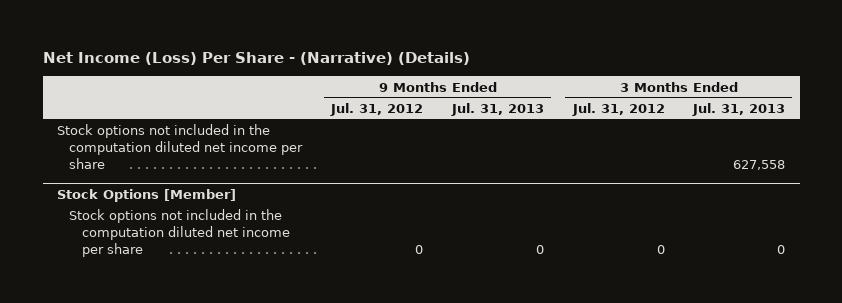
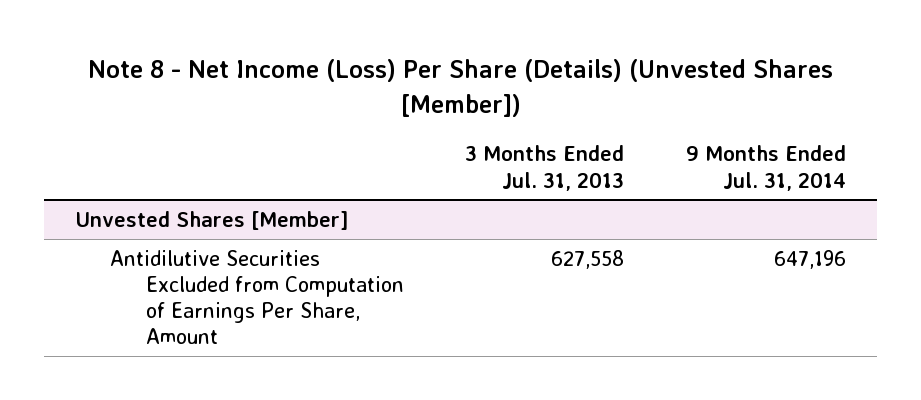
- Net Income (Loss) Per Share - (Narrative) (Details)
+ Note 8 - Net Income (Loss) Per Share (Details) (Unvested Shares [Member])
- | 9 Months Ended Jul. 31, 2012 | 9 Months Ended Jul. 31, 2013 | 3 Months Ended Jul. 31, 2012 | 3 Months Ended Jul. 31, 2013
+ | 3 Months Ended Jul. 31, 2013 | 9 Months Ended Jul. 31, 2014
- Stock options not included in the computation diluted net income per share | | | | 627,558
- Stock Options [Member]
- Stock options not included in the computation diluted net income per share | 0 | 0 | 0 | 0
+ Unvested Shares [Member]
+ Antidilutive Securities Excluded from Computation of Earnings Per Share, Amount | 627,558 | 647,196

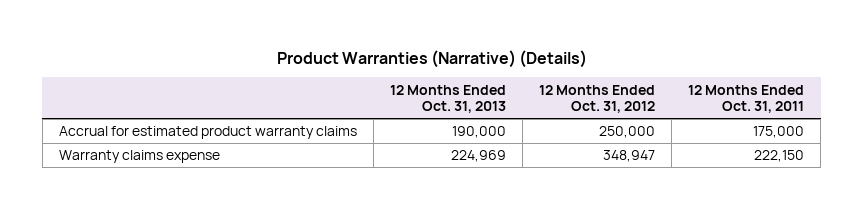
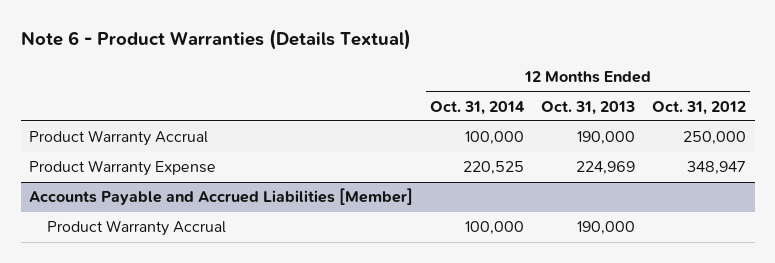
- Product Warranties (Narrative) (Details)
+ Note 6 - Product Warranties (Details Textual)
- | 12 Months Ended Oct. 31, 2013 | 12 Months Ended Oct. 31, 2012 | 12 Months Ended Oct. 31, 2011
+ | 12 Months Ended Oct. 31, 2014 | 12 Months Ended Oct. 31, 2013 | 12 Months Ended Oct. 31, 2012
- Accrual for estimated product warranty claims | 190,000 | 250,000 | 175,000
- Warranty claims expense | 224,969 | 348,947 | 222,150
+ Product Warranty Accrual | 100,000 | 190,000 | 250,000
+ Product Warranty Expense | 220,525 | 224,969 | 348,947
+ Accounts Payable and Accrued Liabilities [Member]
+ Product Warranty Accrual | 100,000 | 190,000 |

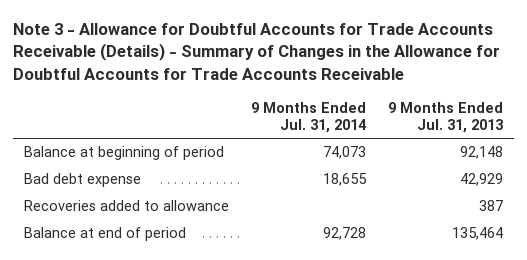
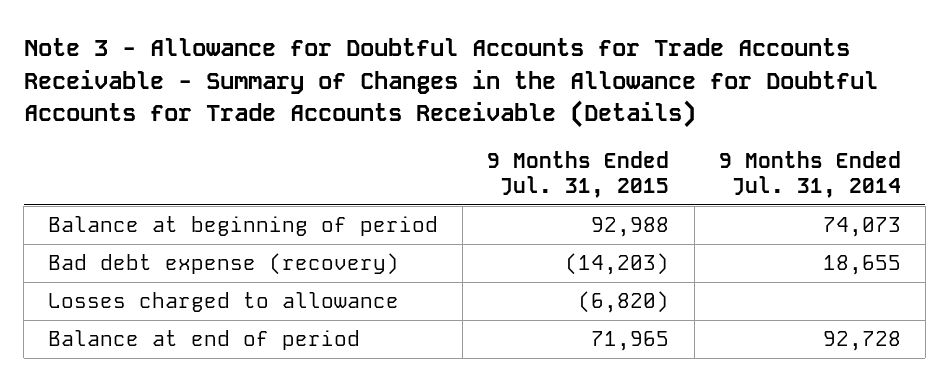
- Note 3 - Allowance for Doubtful Accounts for Trade Accounts Receivable (Details) - Summary of Changes in the Allowance for Doubtful Accounts for Trade Accounts Receivable
+ Note 3 - Allowance for Doubtful Accounts for Trade Accounts Receivable - Summary of Changes in the Allowance for Doubtful Accounts for Trade Accounts Receivable (Details)
- | 9 Months Ended Jul. 31, 2014 | 9 Months Ended Jul. 31, 2013
+ | 9 Months Ended Jul. 31, 2015 | 9 Months Ended Jul. 31, 2014
- Bad debt expense | 18,655 | 42,929
- Recoveries added to allowance | | 387
+ Bad debt expense (recovery) | (14,203) | 18,655
+ Losses charged to allowance | (6,820) |

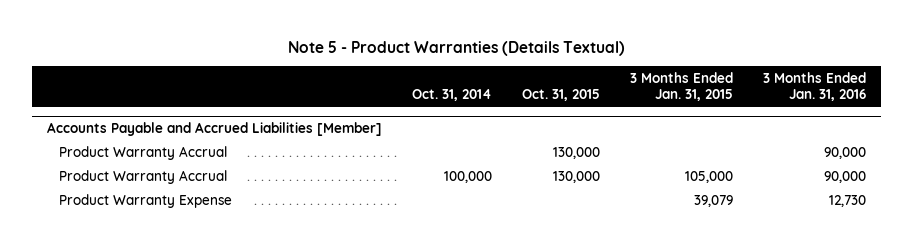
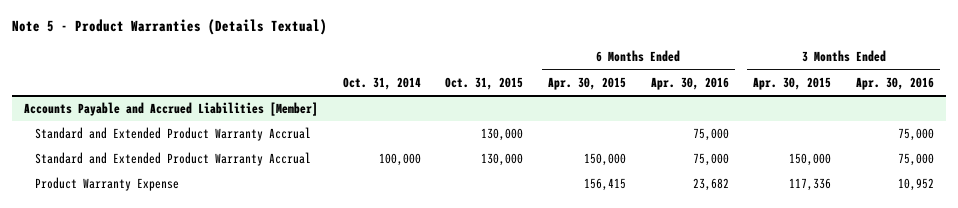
- | Oct. 31, 2014 | Oct. 31, 2015 | 3 Months Ended Jan. 31, 2015 | 3 Months Ended Jan. 31, 2016
+ | Oct. 31, 2014 | Oct. 31, 2015 | 6 Months Ended Apr. 30, 2015 | 6 Months Ended Apr. 30, 2016 | 3 Months Ended Apr. 30, 2015 | 3 Months Ended Apr. 30, 2016
@ Accounts Payable and Accrued Liabilities [Member]
- Product Warranty Accrual | | 130,000 | | 90,000
- Product Warranty Accrual | 100,000 | 130,000 | 105,000 | 90,000
+ Standard and Extended Product Warranty Accrual | | 130,000 | | 75,000 | | 75,000
+ Standard and Extended Product Warranty Accrual | 100,000 | 130,000 | 150,000 | 75,000 | 150,000 | 75,000

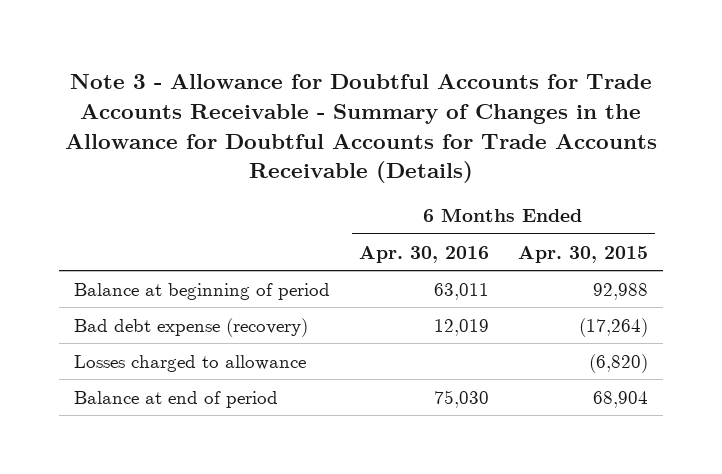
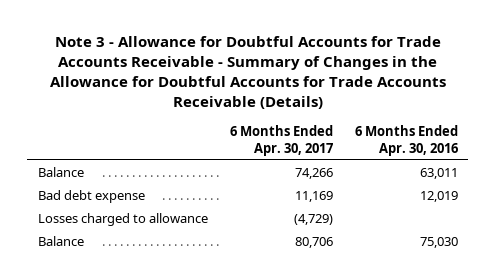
- | 6 Months Ended Apr. 30, 2016 | 6 Months Ended Apr. 30, 2015
+ | 6 Months Ended Apr. 30, 2017 | 6 Months Ended Apr. 30, 2016
- Balance at beginning of period | 63,011 | 92,988
- Bad debt expense (recovery) | 12,019 | (17,264)
+ Balance | 74,266 | 63,011
+ Bad debt expense | 11,169 | 12,019
- Balance at end of period | 75,030 | 68,904
+ Balance | 80,706 | 75,030

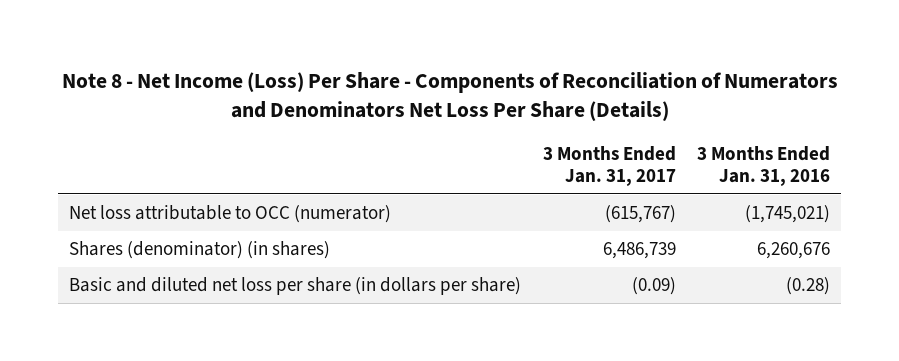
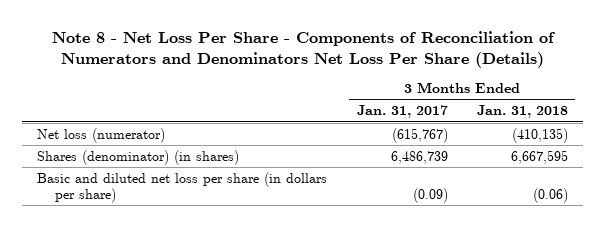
- Note 8 - Net Income (Loss) Per Share - Components of Reconciliation of Numerators and Denominators Net Loss Per Share (Details)
+ Note 8 - Net Loss Per Share - Components of Reconciliation of Numerators and Denominators Net Loss Per Share (Details)
- | 3 Months Ended Jan. 31, 2017 | 3 Months Ended Jan. 31, 2016
+ | 3 Months Ended Jan. 31, 2017 | 3 Months Ended Jan. 31, 2018
- Net loss attributable to OCC (numerator) | (615,767) | (1,745,021)
+ Net loss (numerator) | (615,767) | (410,135)

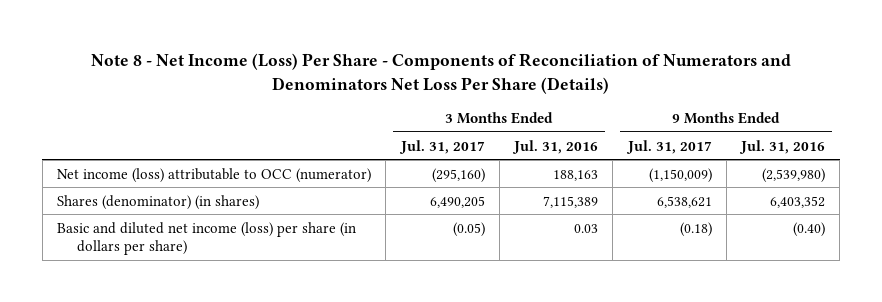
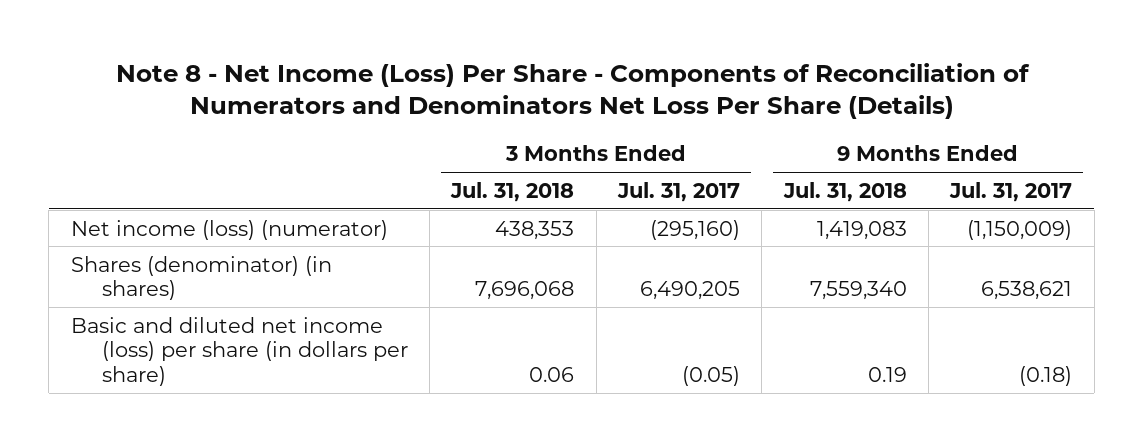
- | 3 Months Ended Jul. 31, 2017 | 3 Months Ended Jul. 31, 2016 | 9 Months Ended Jul. 31, 2017 | 9 Months Ended Jul. 31, 2016
+ | 3 Months Ended Jul. 31, 2018 | 3 Months Ended Jul. 31, 2017 | 9 Months Ended Jul. 31, 2018 | 9 Months Ended Jul. 31, 2017
- Net income (loss) attributable to OCC (numerator) | (295,160) | 188,163 | (1,150,009) | (2,539,980)
+ Net income (loss) (numerator) | 438,353 | (295,160) | 1,419,083 | (1,150,009)

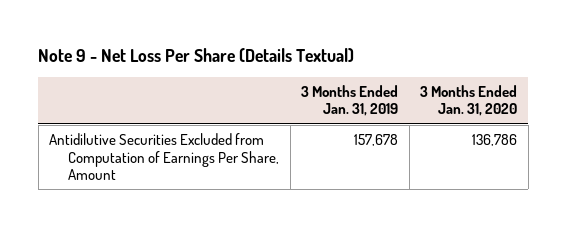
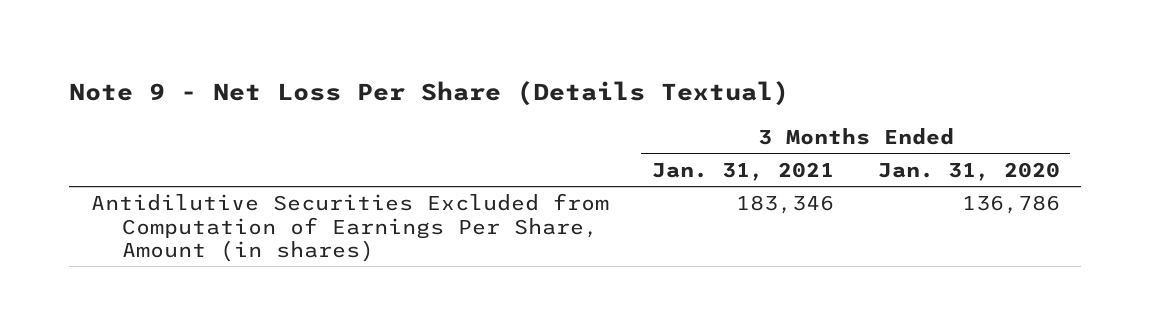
- | 3 Months Ended Jan. 31, 2019 | 3 Months Ended Jan. 31, 2020
+ | 3 Months Ended Jan. 31, 2021 | 3 Months Ended Jan. 31, 2020
- Antidilutive Securities Excluded from Computation of Earnings Per Share, Amount | 157,678 | 136,786
+ Antidilutive Securities Excluded from Computation of Earnings Per Share, Amount (in shares) | 183,346 | 136,786

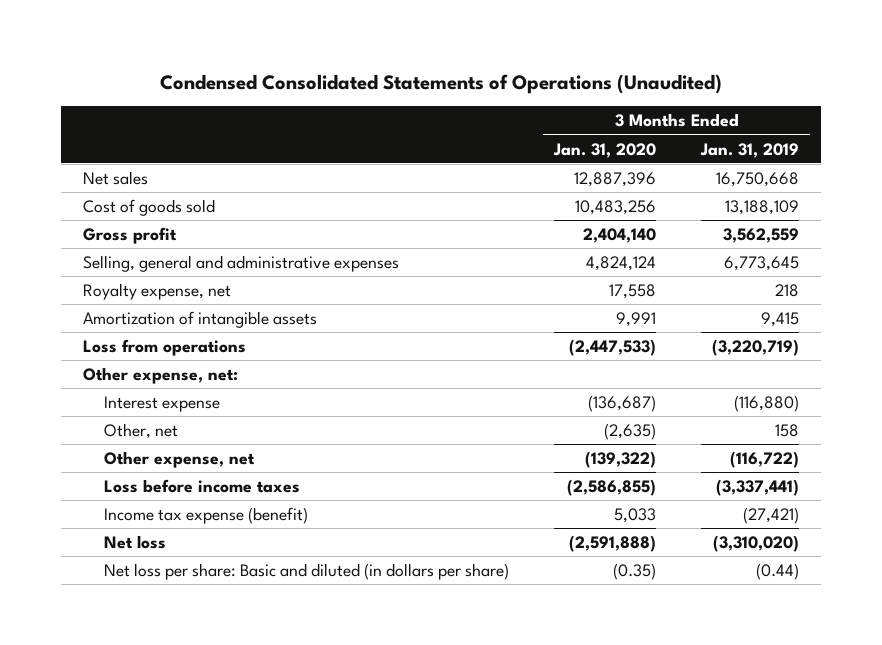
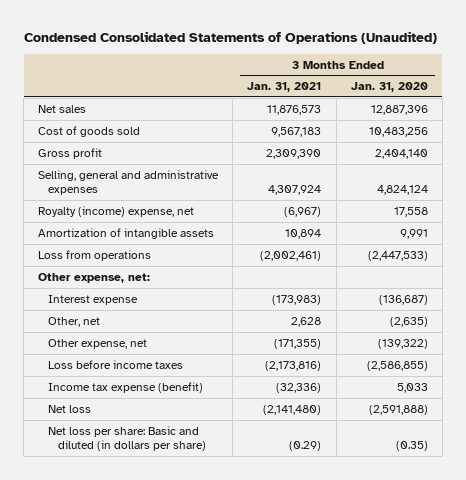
- | 3 Months Ended Jan. 31, 2020 | 3 Months Ended Jan. 31, 2019
+ | 3 Months Ended Jan. 31, 2021 | 3 Months Ended Jan. 31, 2020
- Royalty expense, net | 17,558 | 218
+ Royalty (income) expense, net | (6,967) | 17,558

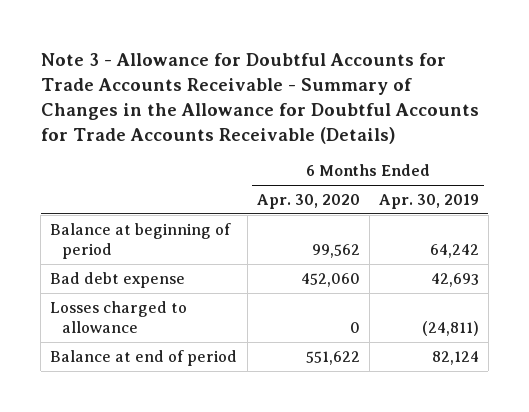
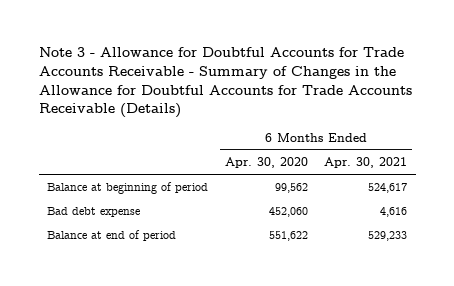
- | 6 Months Ended Apr. 30, 2020 | 6 Months Ended Apr. 30, 2019
+ | 6 Months Ended Apr. 30, 2020 | 6 Months Ended Apr. 30, 2021
- Losses charged to allowance | 0 | (24,811)

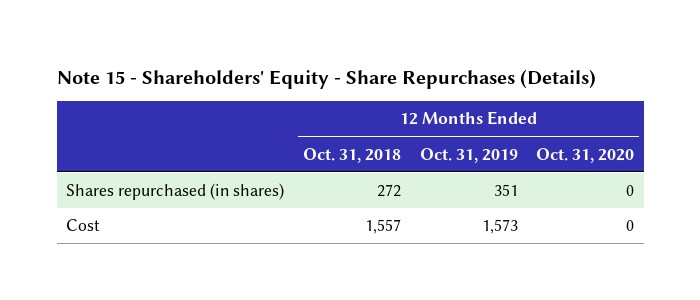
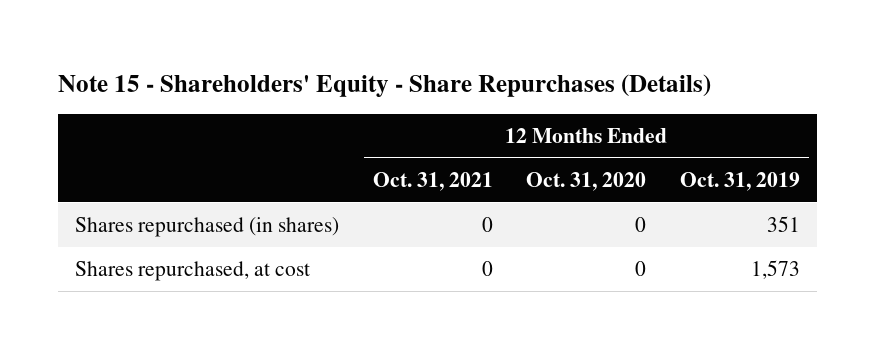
- | 12 Months Ended Oct. 31, 2018 | 12 Months Ended Oct. 31, 2019 | 12 Months Ended Oct. 31, 2020
+ | 12 Months Ended Oct. 31, 2021 | 12 Months Ended Oct. 31, 2020 | 12 Months Ended Oct. 31, 2019
- Cost | 1,557 | 1,573 | 0
+ Shares repurchased, at cost | 0 | 0 | 1,573

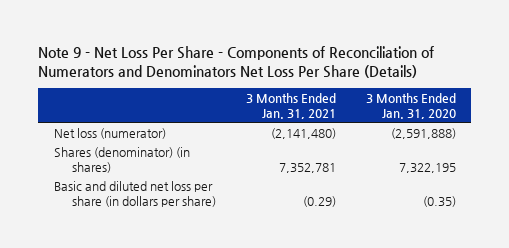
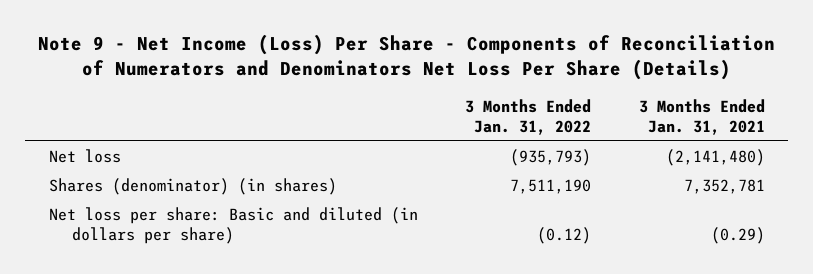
- Note 9 - Net Loss Per Share - Components of Reconciliation of Numerators and Denominators Net Loss Per Share (Details)
+ Note 9 - Net Income (Loss) Per Share - Components of Reconciliation of Numerators and Denominators Net Loss Per Share (Details)
- | 3 Months Ended Jan. 31, 2021 | 3 Months Ended Jan. 31, 2020
+ | 3 Months Ended Jan. 31, 2022 | 3 Months Ended Jan. 31, 2021
- Net loss (numerator) | (2,141,480) | (2,591,888)
+ Net loss | (935,793) | (2,141,480)
- Basic and diluted net loss per share (in dollars per share) | (0.29) | (0.35)
+ Net loss per share: Basic and diluted (in dollars per share) | (0.12) | (0.29)

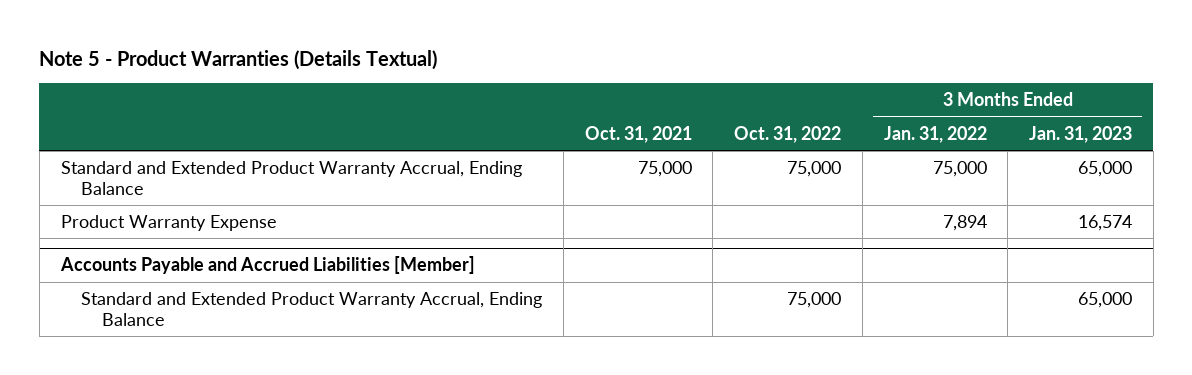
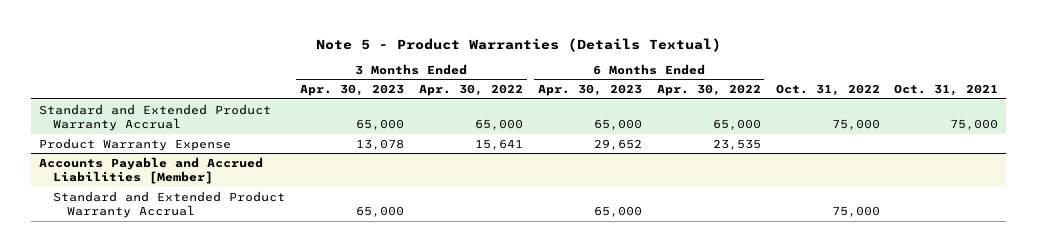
- | Oct. 31, 2021 | Oct. 31, 2022 | 3 Months Ended Jan. 31, 2022 | 3 Months Ended Jan. 31, 2023
+ | 3 Months Ended Apr. 30, 2023 | 3 Months Ended Apr. 30, 2022 | 6 Months Ended Apr. 30, 2023 | 6 Months Ended Apr. 30, 2022 | Oct. 31, 2022 | Oct. 31, 2021
- Standard and Extended Product Warranty Accrual, Ending Balance | 75,000 | 75,000 | 75,000 | 65,000
+ Standard and Extended Product Warranty Accrual | 65,000 | 65,000 | 65,000 | 65,000 | 75,000 | 75,000
@ Accounts Payable and Accrued Liabilities [Member]
- Standard and Extended Product Warranty Accrual, Ending Balance | | 75,000 | | 65,000
+ Standard and Extended Product Warranty Accrual | 65,000 | | 65,000 | | 75,000 |

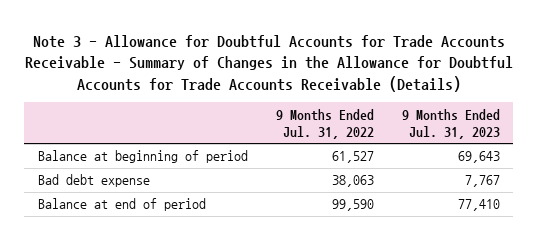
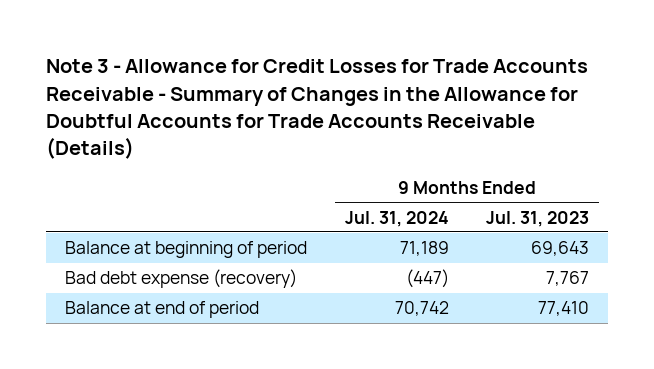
- Note 3 - Allowance for Doubtful Accounts for Trade Accounts Receivable - Summary of Changes in the Allowance for Doubtful Accounts for Trade Accounts Receivable (Details)
+ Note 3 - Allowance for Credit Losses for Trade Accounts Receivable - Summary of Changes in the Allowance for Doubtful Accounts for Trade Accounts Receivable (Details)
- | 9 Months Ended Jul. 31, 2022 | 9 Months Ended Jul. 31, 2023
+ | 9 Months Ended Jul. 31, 2024 | 9 Months Ended Jul. 31, 2023
- Bad debt expense | 38,063 | 7,767
+ Bad debt expense (recovery) | (447) | 7,767

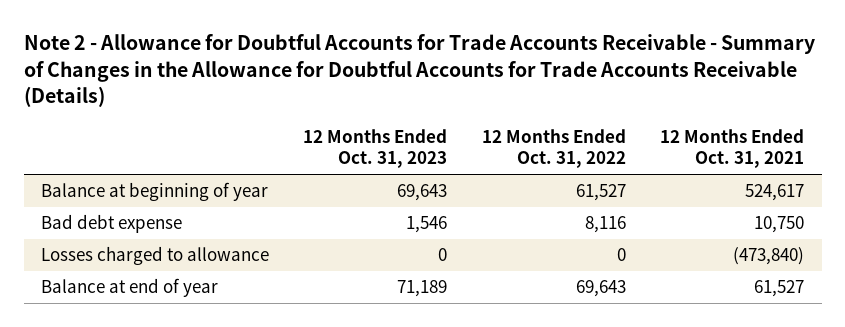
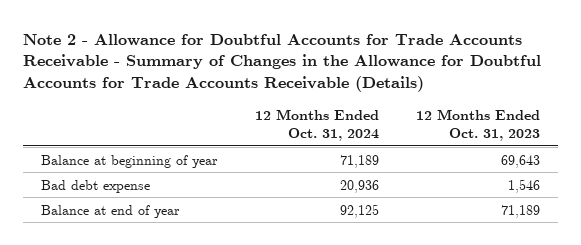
- | 12 Months Ended Oct. 31, 2023 | 12 Months Ended Oct. 31, 2022 | 12 Months Ended Oct. 31, 2021
+ | 12 Months Ended Oct. 31, 2024 | 12 Months Ended Oct. 31, 2023
- Losses charged to allowance | 0 | 0 | (473,840)

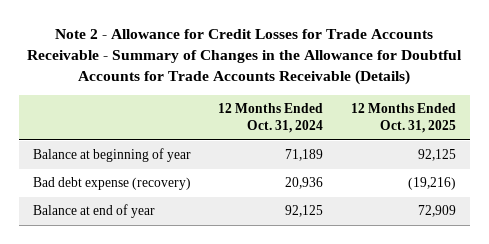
- Note 2 - Allowance for Doubtful Accounts for Trade Accounts Receivable - Summary of Changes in the Allowance for Doubtful Accounts for Trade Accounts Receivable (Details)
+ Note 2 - Allowance for Credit Losses for Trade Accounts Receivable - Summary of Changes in the Allowance for Doubtful Accounts for Trade Accounts Receivable (Details)
- | 12 Months Ended Oct. 31, 2024 | 12 Months Ended Oct. 31, 2023
+ | 12 Months Ended Oct. 31, 2024 | 12 Months Ended Oct. 31, 2025
- Bad debt expense | 20,936 | 1,546
+ Bad debt expense (recovery) | 20,936 | (19,216)

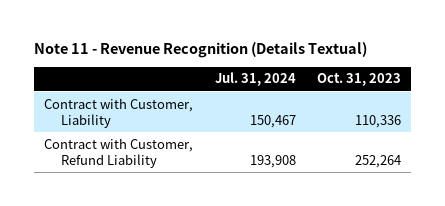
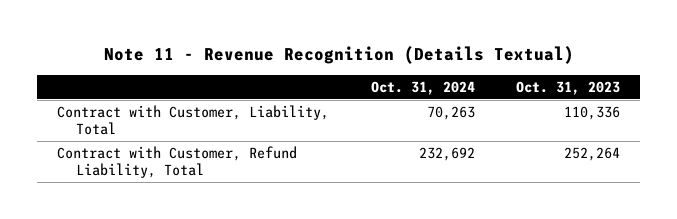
- | Jul. 31, 2024 | Oct. 31, 2023
+ | Oct. 31, 2024 | Oct. 31, 2023
- Contract with Customer, Liability | 150,467 | 110,336
- Contract with Customer, Refund Liability | 193,908 | 252,264
+ Contract with Customer, Liability, Total | 70,263 | 110,336
+ Contract with Customer, Refund Liability, Total | 232,692 | 252,264

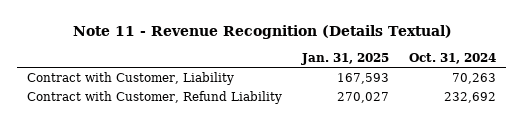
- | Oct. 31, 2024 | Oct. 31, 2023
+ | Jan. 31, 2025 | Oct. 31, 2024
- Contract with Customer, Liability, Total | 70,263 | 110,336
- Contract with Customer, Refund Liability, Total | 232,692 | 252,264
+ Contract with Customer, Liability | 167,593 | 70,263
+ Contract with Customer, Refund Liability | 270,027 | 232,692

